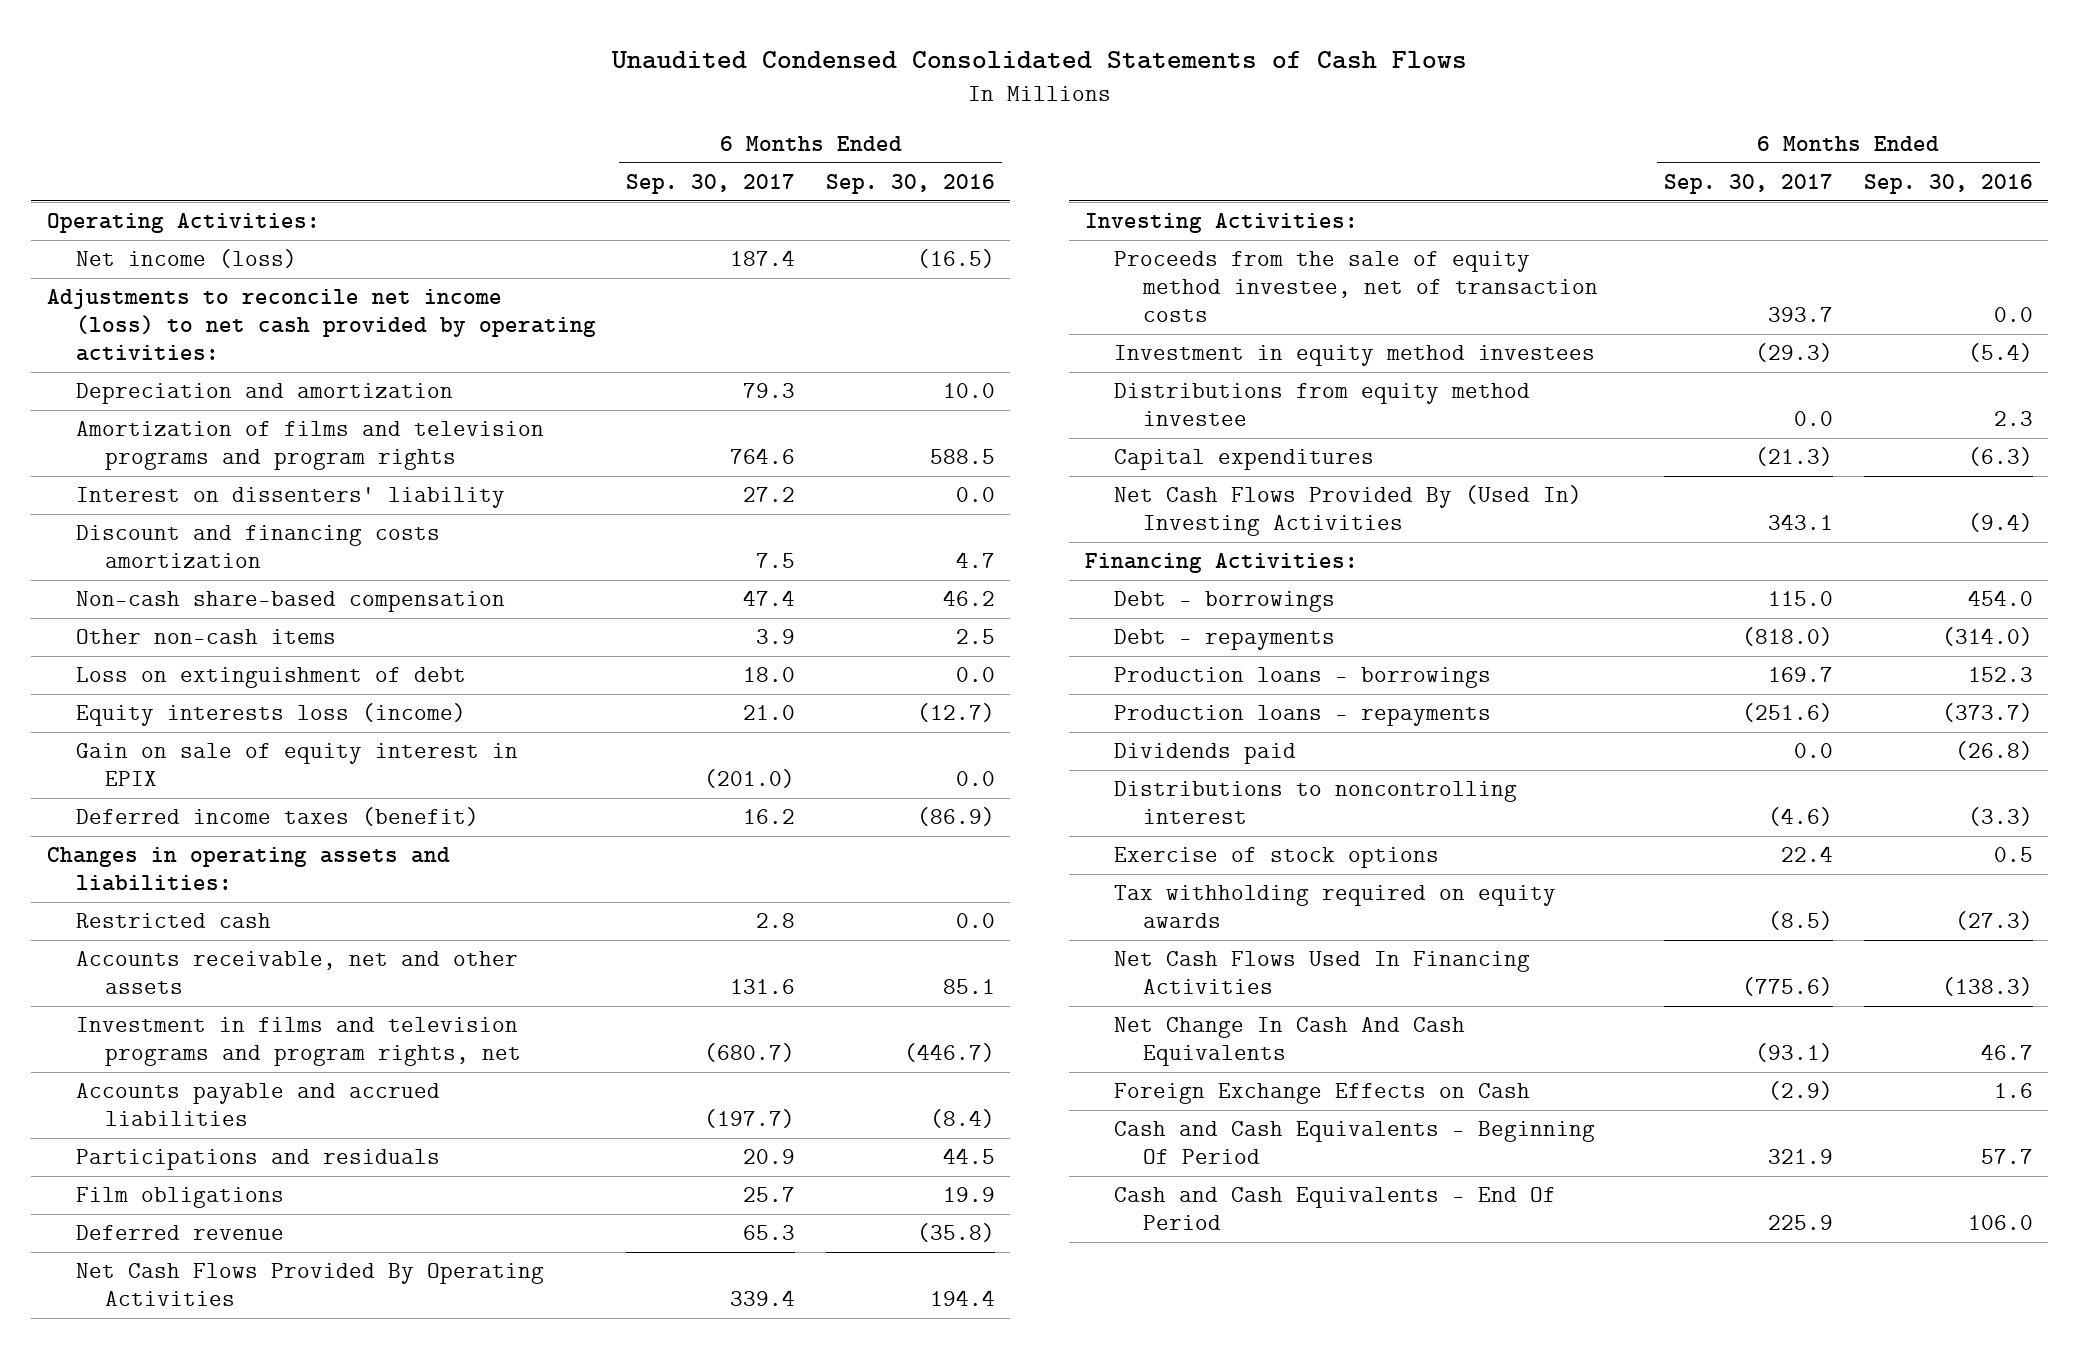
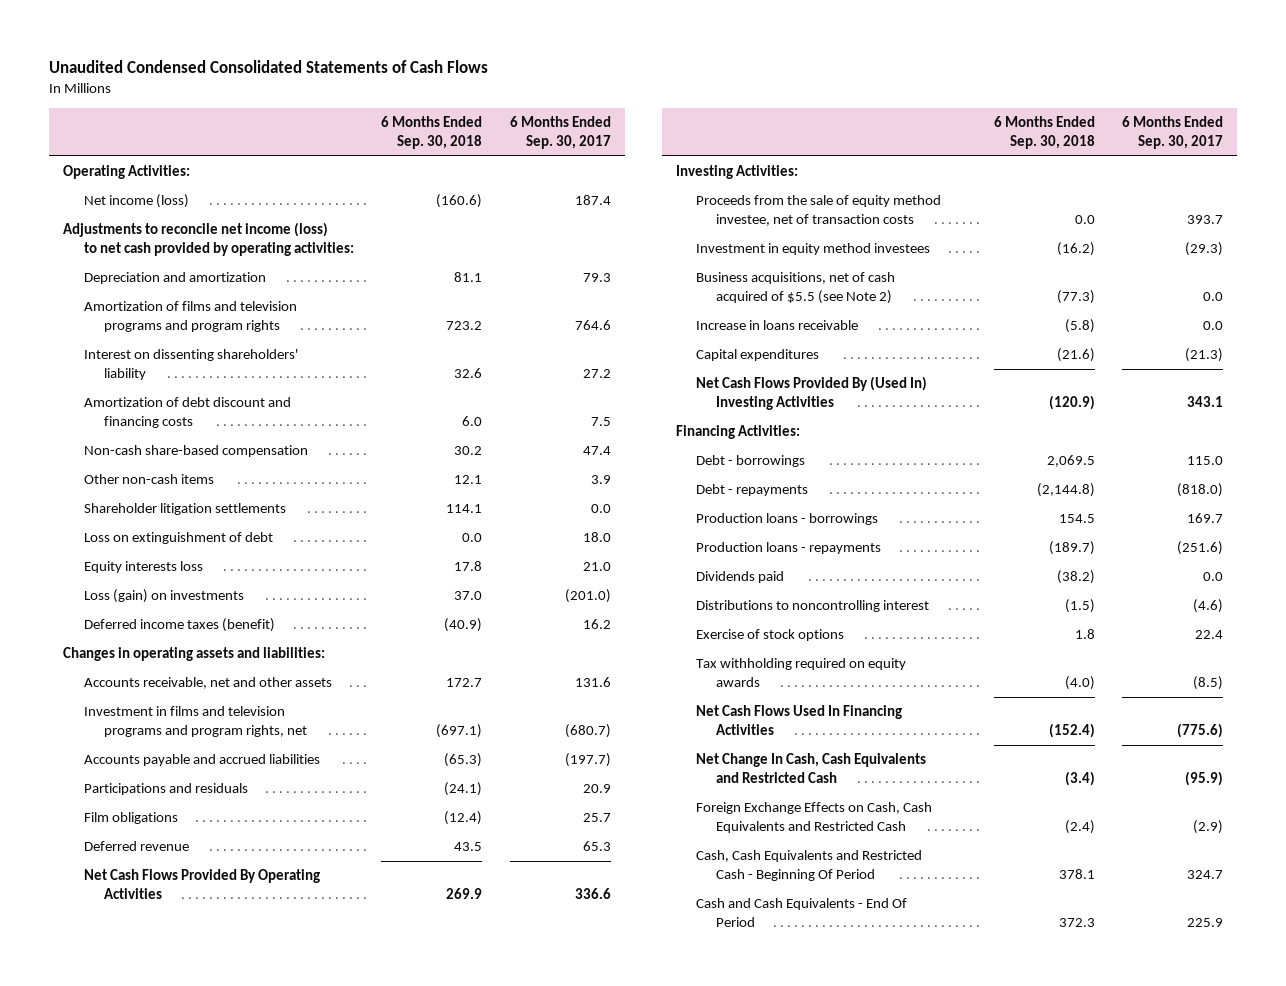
- | 6 Months Ended Sep. 30, 2017 | 6 Months Ended Sep. 30, 2016
+ | 6 Months Ended Sep. 30, 2018 | 6 Months Ended Sep. 30, 2017
- Interest on dissenters' liability | 27.2 | 0.0
- Discount and financing costs amortization | 7.5 | 4.7
+ Interest on dissenting shareholders' liability | 32.6 | 27.2
+ Amortization of debt discount and financing costs | 6.0 | 7.5
+ Shareholder litigation settlements | 114.1 | 0.0
- Equity interests loss (income) | 21.0 | (12.7)
- Gain on sale of equity interest in EPIX | (201.0) | 0.0
+ Equity interests loss | 17.8 | 21.0
+ Loss (gain) on investments | 37.0 | (201.0)
- Restricted cash | 2.8 | 0.0
- Net Cash Flows Provided By Operating Activities | 339.4 | 194.4
+ Net Cash Flows Provided By Operating Activities | 269.9 | 336.6
- Distributions from equity method investee | 0.0 | 2.3
+ Business acquisitions, net of cash acquired of $5.5 (see Note 2) | (77.3) | 0.0
+ Increase in loans receivable | (5.8) | 0.0
- Net Change In Cash And Cash Equivalents | (93.1) | 46.7
- Foreign Exchange Effects on Cash | (2.9) | 1.6
- Cash and Cash Equivalents - Beginning Of Period | 321.9 | 57.7
+ Net Change In Cash, Cash Equivalents and Restricted Cash | (3.4) | (95.9)
+ Foreign Exchange Effects on Cash, Cash Equivalents and Restricted Cash | (2.4) | (2.9)
+ Cash, Cash Equivalents and Restricted Cash - Beginning Of Period | 378.1 | 324.7

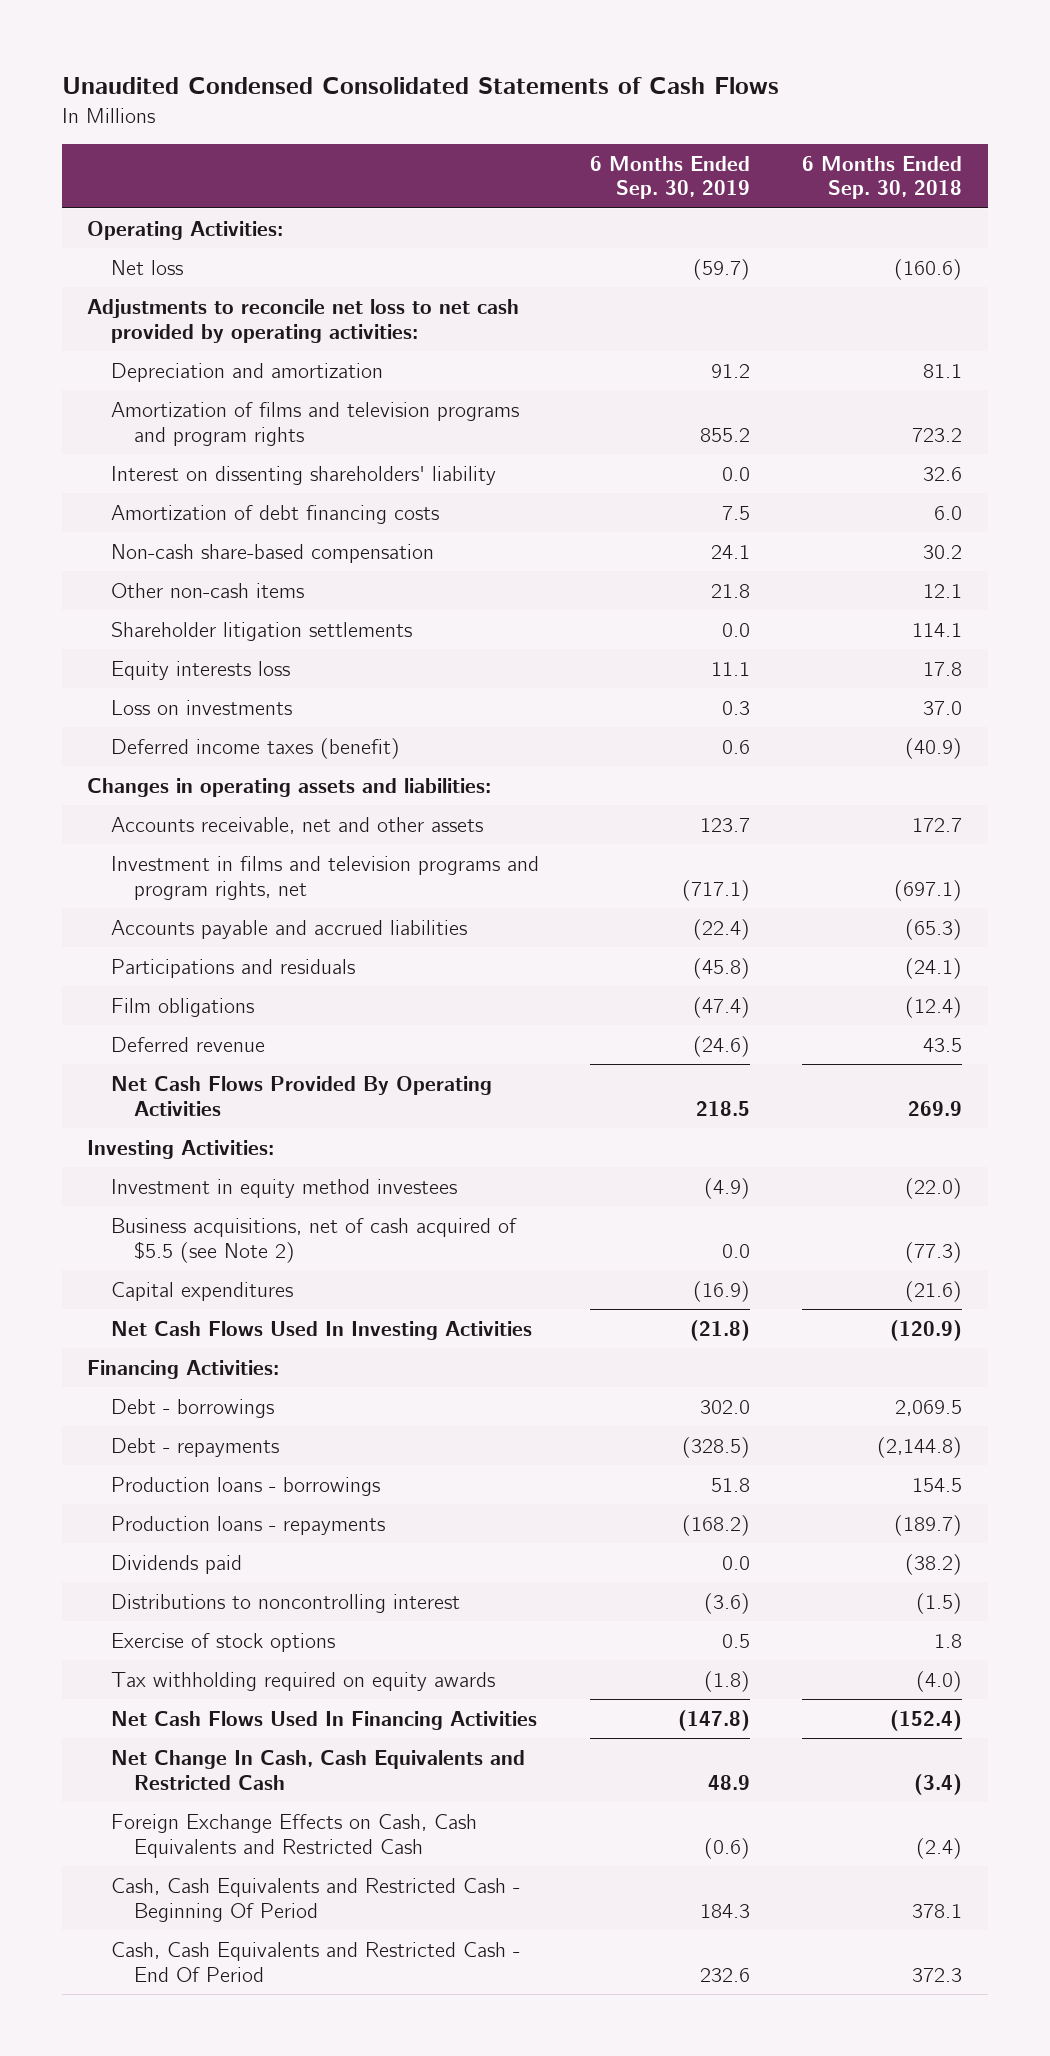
- | 6 Months Ended Sep. 30, 2018 | 6 Months Ended Sep. 30, 2017
+ | 6 Months Ended Sep. 30, 2019 | 6 Months Ended Sep. 30, 2018
- Net income (loss) | (160.6) | 187.4
- Adjustments to reconcile net income (loss) to net cash provided by operating activities:
+ Net loss | (59.7) | (160.6)
+ Adjustments to reconcile net loss to net cash provided by operating activities:
- Amortization of debt discount and financing costs | 6.0 | 7.5
+ Amortization of debt financing costs | 7.5 | 6.0
- Loss on extinguishment of debt | 0.0 | 18.0
- Loss (gain) on investments | 37.0 | (201.0)
+ Loss on investments | 0.3 | 37.0
- Proceeds from the sale of equity method investee, net of transaction costs | 0.0 | 393.7
- Investment in equity method investees | (16.2) | (29.3)
+ Investment in equity method investees | (4.9) | (22.0)
- Increase in loans receivable | (5.8) | 0.0
- Net Cash Flows Provided By (Used In) Investing Activities | (120.9) | 343.1
+ Net Cash Flows Used In Investing Activities | (21.8) | (120.9)
- Cash and Cash Equivalents - End Of Period | 372.3 | 225.9
+ Cash, Cash Equivalents and Restricted Cash - End Of Period | 232.6 | 372.3

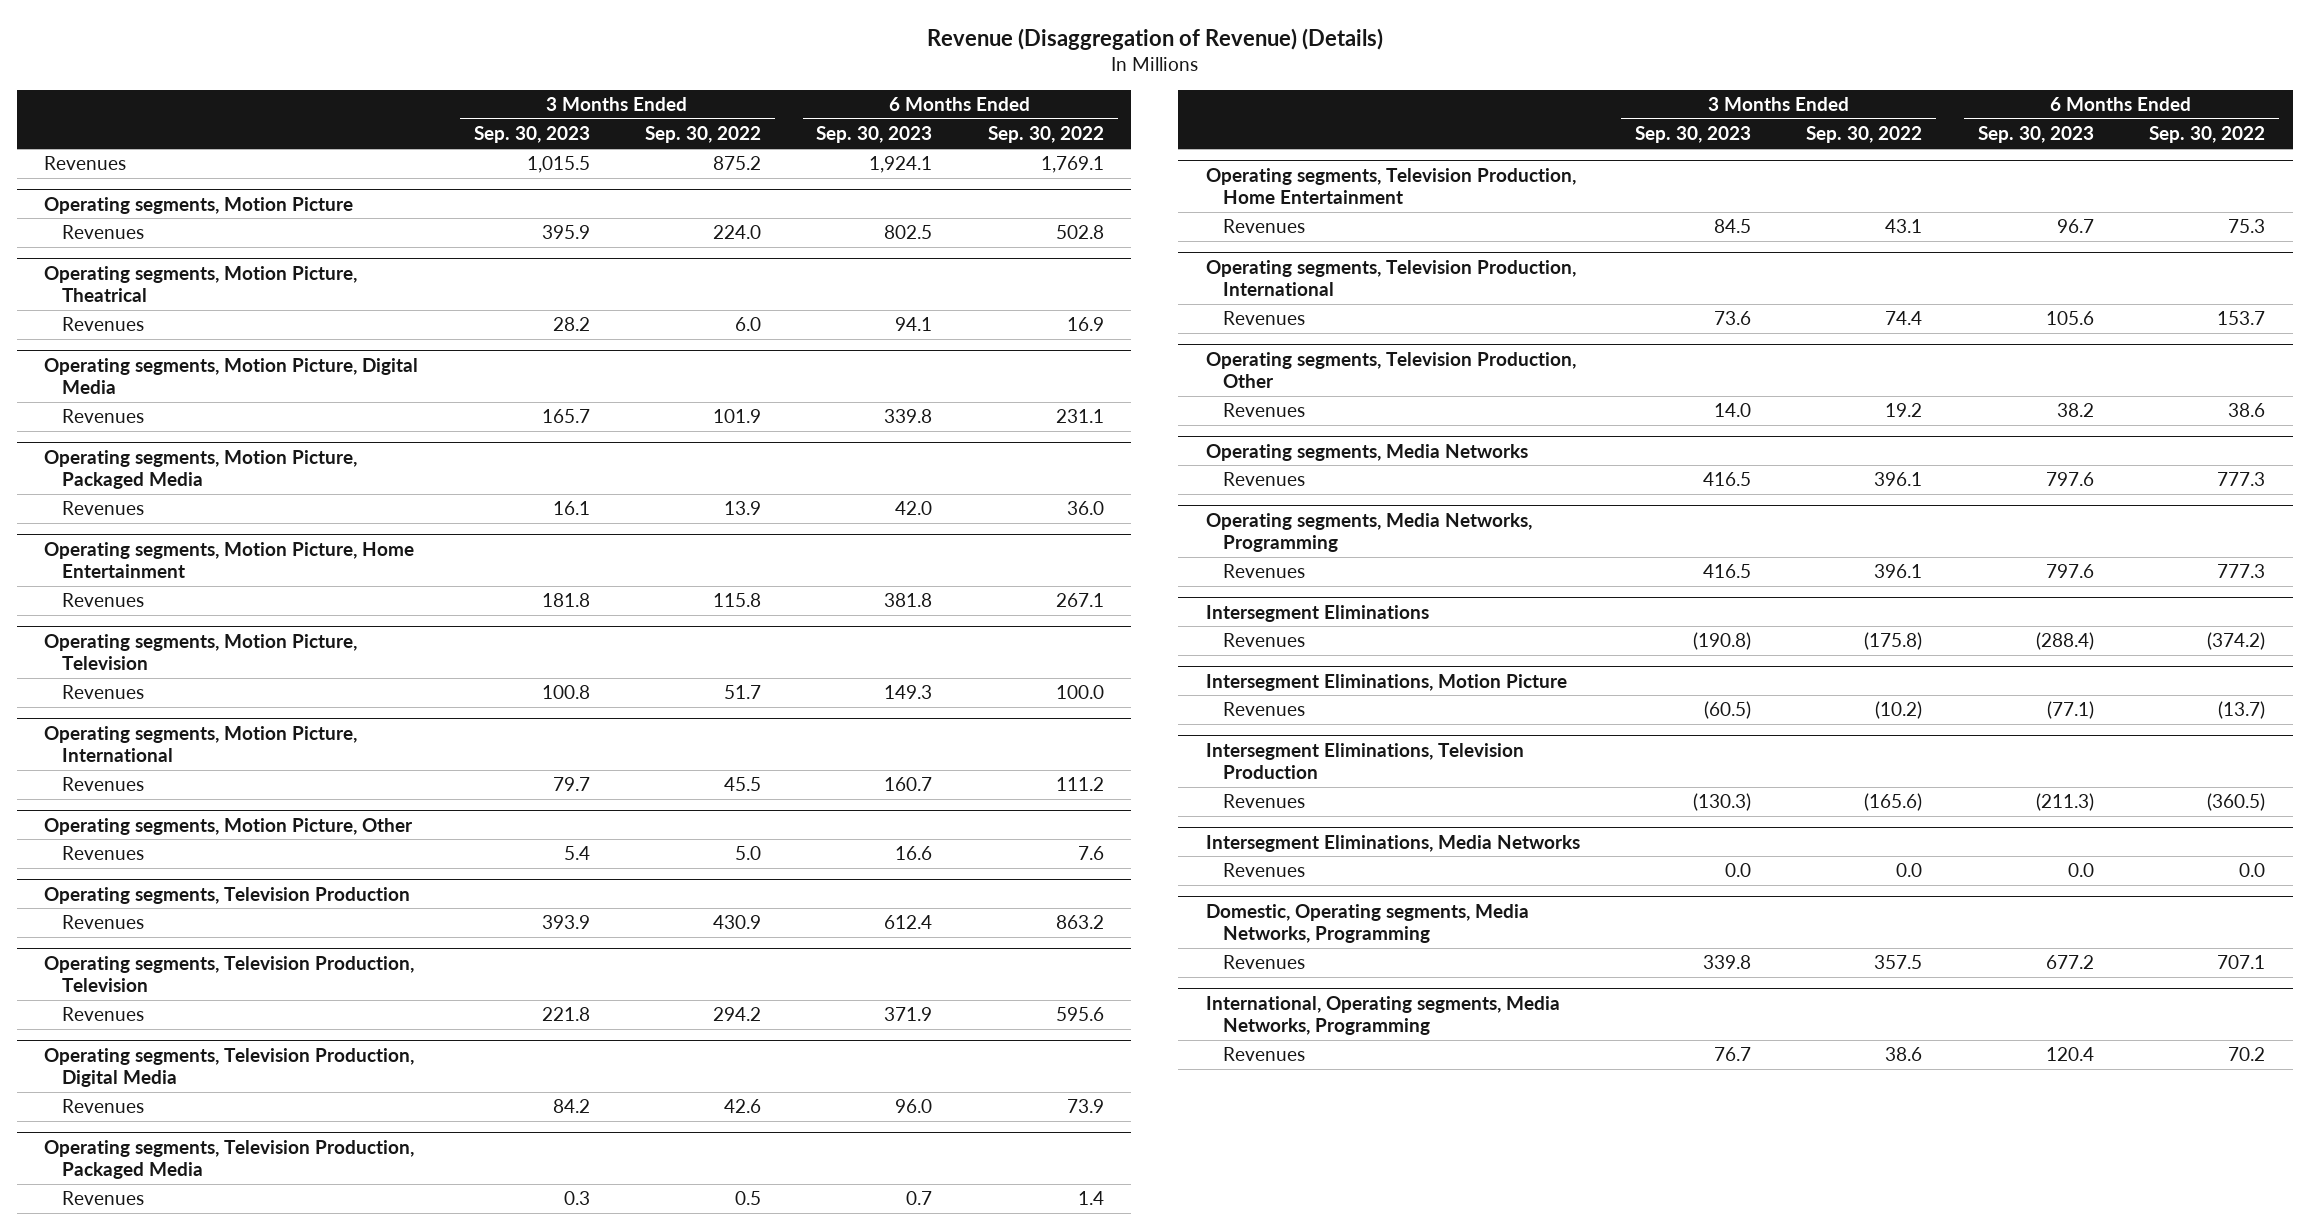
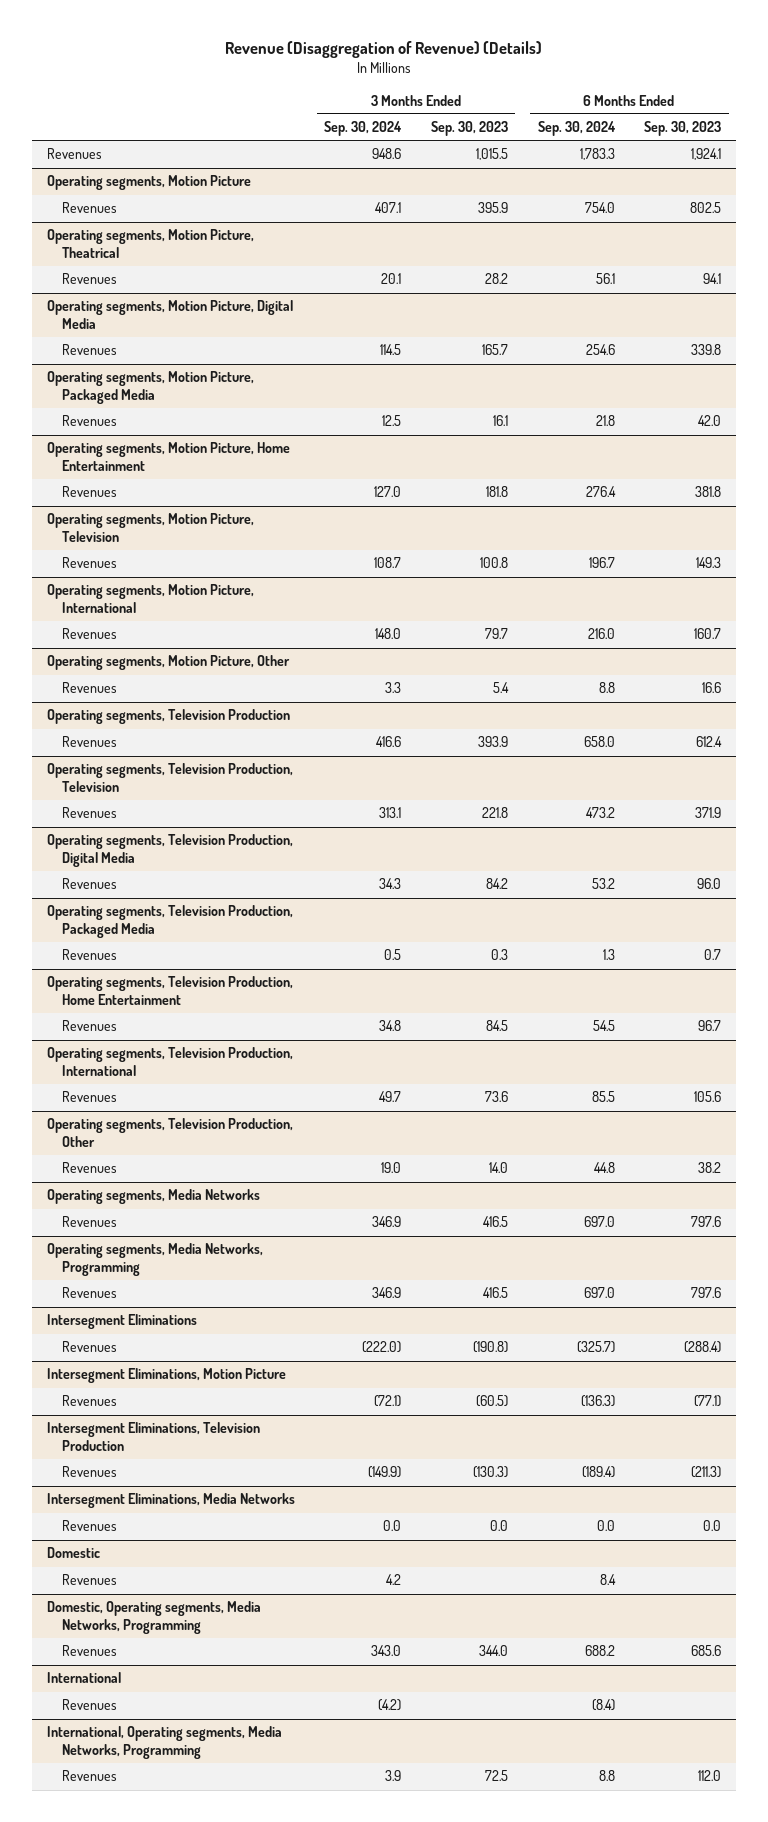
- | 3 Months Ended Sep. 30, 2023 | 3 Months Ended Sep. 30, 2022 | 6 Months Ended Sep. 30, 2023 | 6 Months Ended Sep. 30, 2022
+ | 3 Months Ended Sep. 30, 2024 | 3 Months Ended Sep. 30, 2023 | 6 Months Ended Sep. 30, 2024 | 6 Months Ended Sep. 30, 2023
+ Domestic
+ Revenues | 4.2 | | 8.4 |
@ Domestic, Operating segments, Media Networks, Programming
- Revenues | 339.8 | 357.5 | 677.2 | 707.1
+ Revenues | 343.0 | 344.0 | 688.2 | 685.6
+ International
+ Revenues | (4.2) | | (8.4) |
@ International, Operating segments, Media Networks, Programming
- Revenues | 76.7 | 38.6 | 120.4 | 70.2
+ Revenues | 3.9 | 72.5 | 8.8 | 112.0

